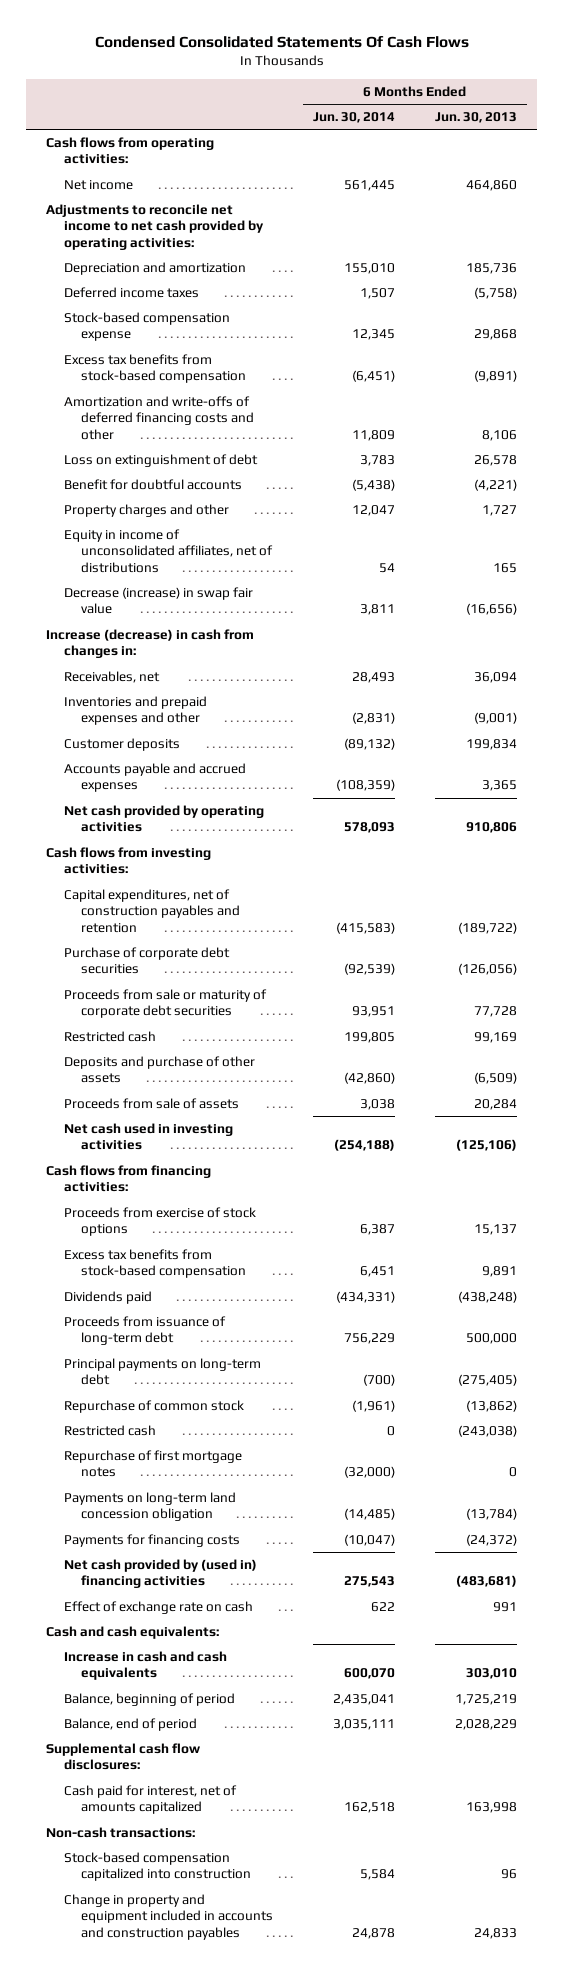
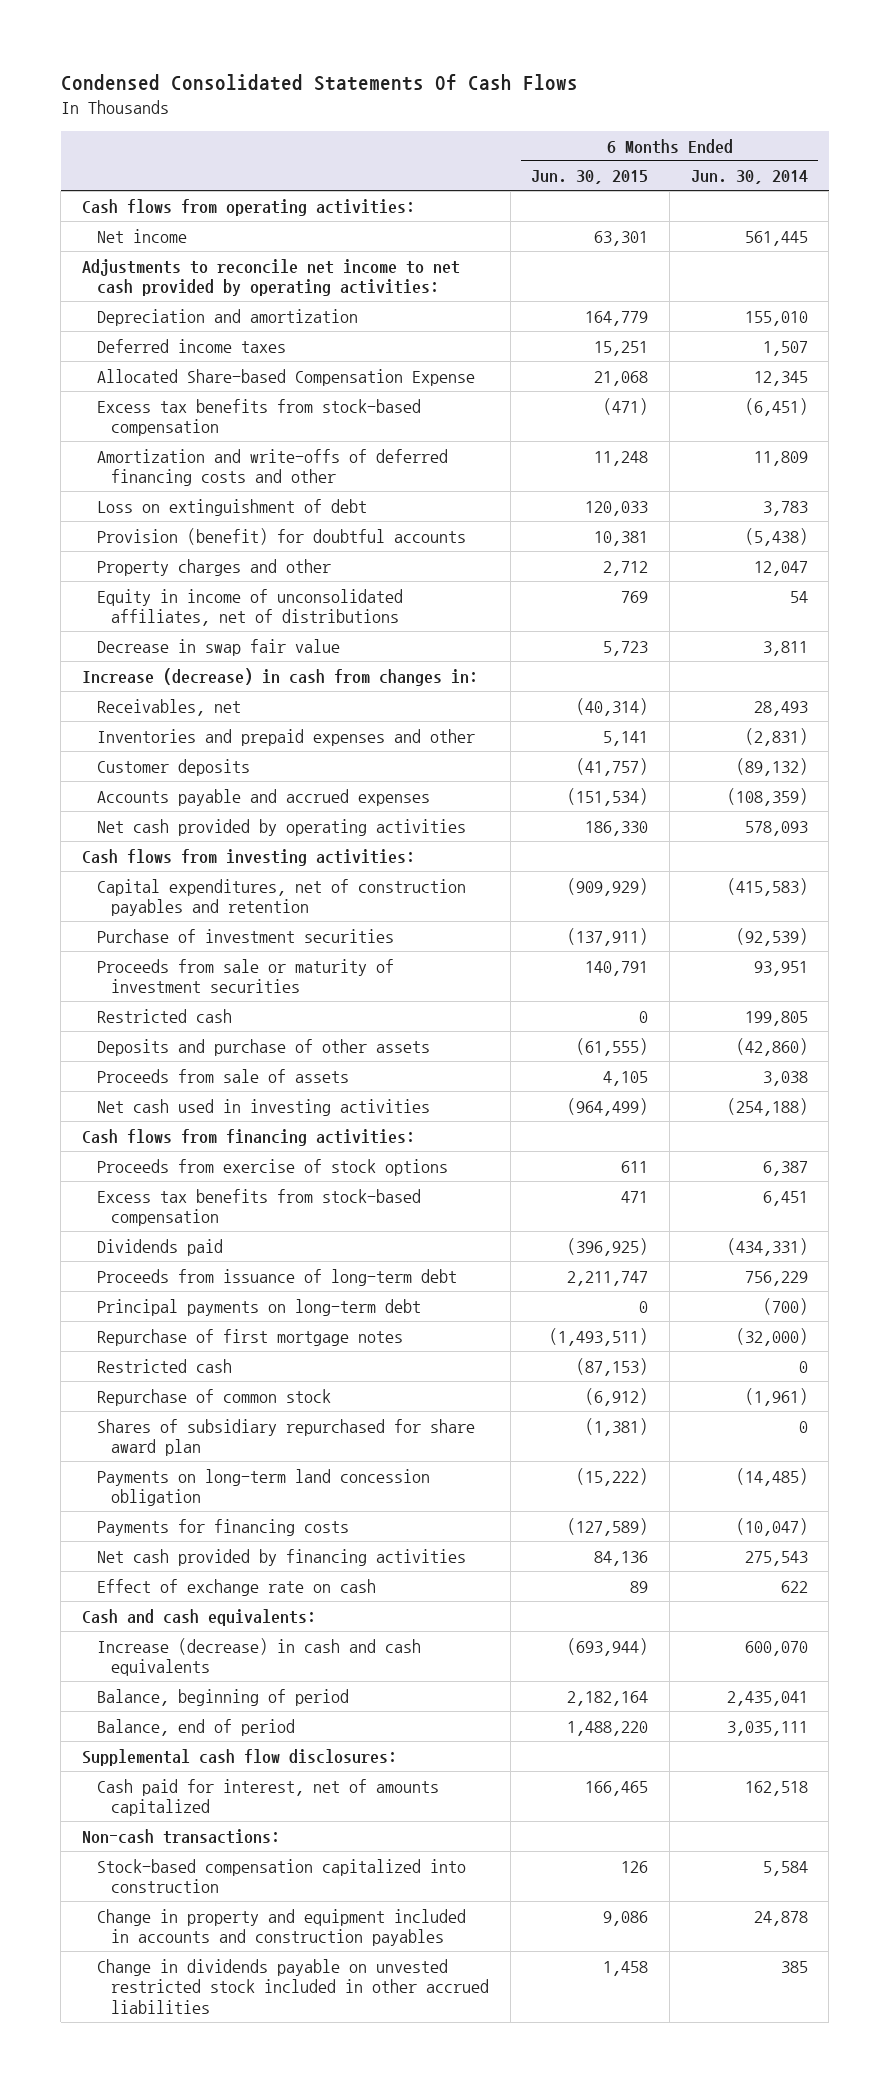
- | 6 Months Ended Jun. 30, 2014 | 6 Months Ended Jun. 30, 2013
+ | 6 Months Ended Jun. 30, 2015 | 6 Months Ended Jun. 30, 2014
- Stock-based compensation expense | 12,345 | 29,868
+ Allocated Share-based Compensation Expense | 21,068 | 12,345
- Benefit for doubtful accounts | (5,438) | (4,221)
+ Provision (benefit) for doubtful accounts | 10,381 | (5,438)
- Decrease (increase) in swap fair value | 3,811 | (16,656)
+ Decrease in swap fair value | 5,723 | 3,811
- Purchase of corporate debt securities | (92,539) | (126,056)
- Proceeds from sale or maturity of corporate debt securities | 93,951 | 77,728
+ Purchase of investment securities | (137,911) | (92,539)
+ Proceeds from sale or maturity of investment securities | 140,791 | 93,951
moved down: Restricted cash | (87,153) | 0
moved down: Repurchase of common stock | (6,912) | (1,961)
+ Shares of subsidiary repurchased for share award plan | (1,381) | 0
- Net cash provided by (used in) financing activities | 275,543 | (483,681)
+ Net cash provided by financing activities | 84,136 | 275,543
- Increase in cash and cash equivalents | 600,070 | 303,010
+ Increase (decrease) in cash and cash equivalents | (693,944) | 600,070
+ Change in dividends payable on unvested restricted stock included in other accrued liabilities | 1,458 | 385

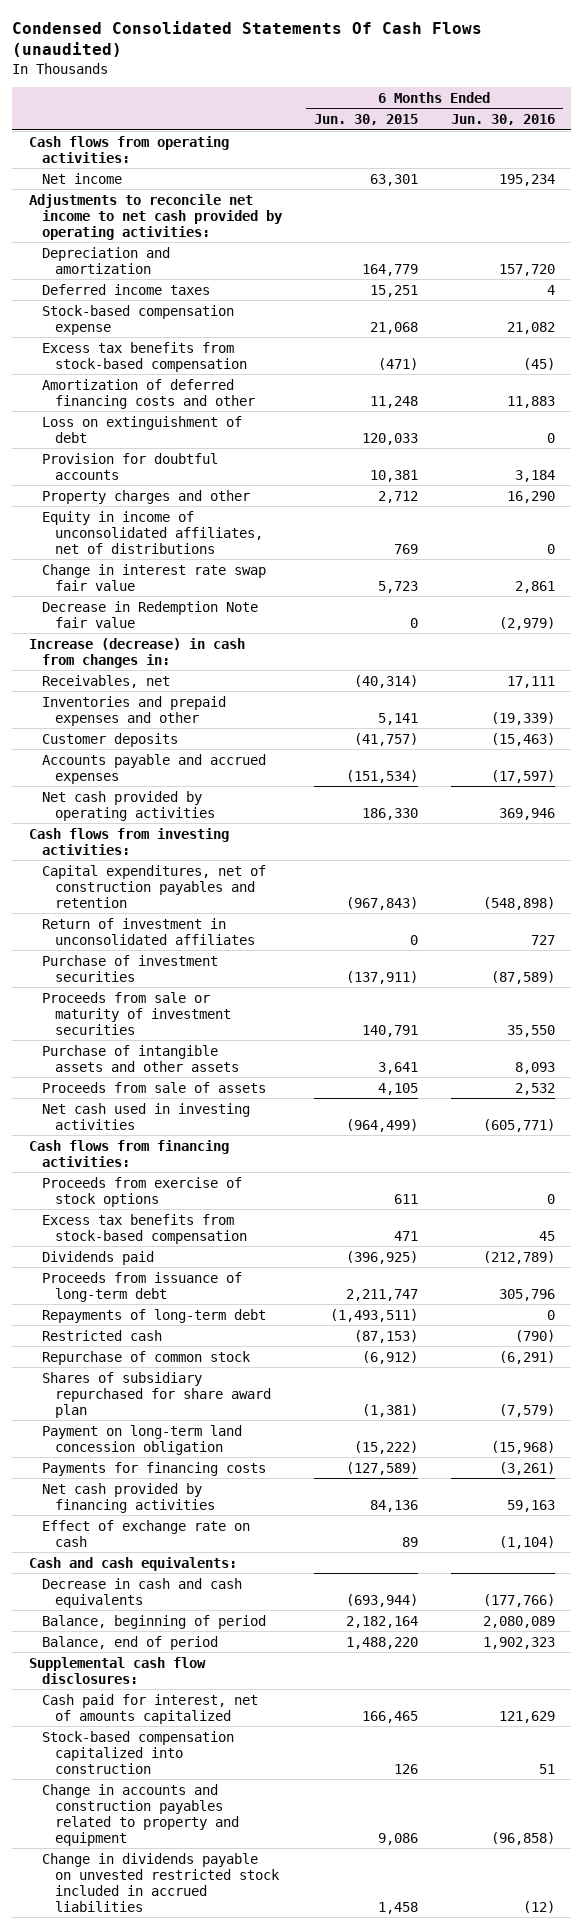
- Condensed Consolidated Statements Of Cash Flows
+ Condensed Consolidated Statements Of Cash Flows (unaudited)
- | 6 Months Ended Jun. 30, 2015 | 6 Months Ended Jun. 30, 2014
+ | 6 Months Ended Jun. 30, 2015 | 6 Months Ended Jun. 30, 2016
- Allocated Share-based Compensation Expense | 21,068 | 12,345
+ Stock-based compensation expense | 21,068 | 21,082
- Amortization and write-offs of deferred financing costs and other | 11,248 | 11,809
+ Amortization of deferred financing costs and other | 11,248 | 11,883
- Provision (benefit) for doubtful accounts | 10,381 | (5,438)
+ Provision for doubtful accounts | 10,381 | 3,184
- Decrease in swap fair value | 5,723 | 3,811
+ Change in interest rate swap fair value | 5,723 | 2,861
+ Decrease in Redemption Note fair value | 0 | (2,979)
- Capital expenditures, net of construction payables and retention | (909,929) | (415,583)
+ Capital expenditures, net of construction payables and retention | (967,843) | (548,898)
+ Return of investment in unconsolidated affiliates | 0 | 727
- Restricted cash | 0 | 199,805
- Deposits and purchase of other assets | (61,555) | (42,860)
+ Purchase of intangible assets and other assets | 3,641 | 8,093
- Principal payments on long-term debt | 0 | (700)
- Repurchase of first mortgage notes | (1,493,511) | (32,000)
+ Repayments of long-term debt | (1,493,511) | 0
- Payments on long-term land concession obligation | (15,222) | (14,485)
+ Payment on long-term land concession obligation | (15,222) | (15,968)
- Increase (decrease) in cash and cash equivalents | (693,944) | 600,070
+ Decrease in cash and cash equivalents | (693,944) | (177,766)
- Non-cash transactions:
- Change in property and equipment included in accounts and construction payables | 9,086 | 24,878
- Change in dividends payable on unvested restricted stock included in other accrued liabilities | 1,458 | 385
+ Change in accounts and construction payables related to property and equipment | 9,086 | (96,858)
+ Change in dividends payable on unvested restricted stock included in accrued liabilities | 1,458 | (12)

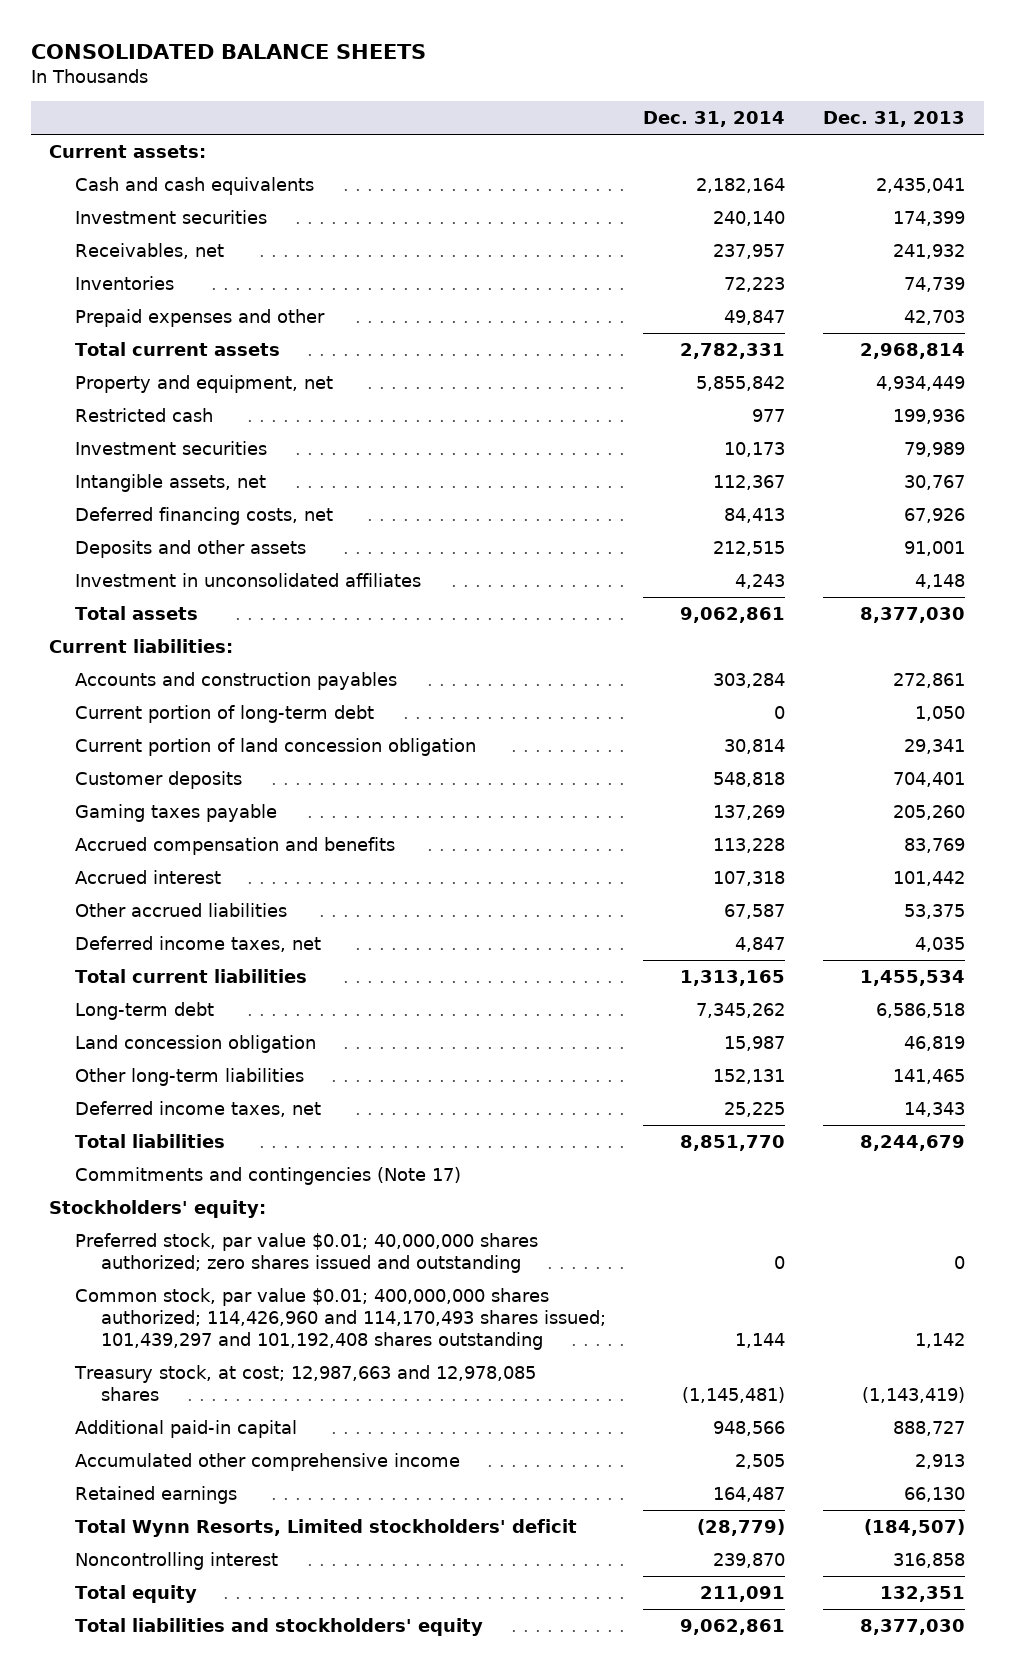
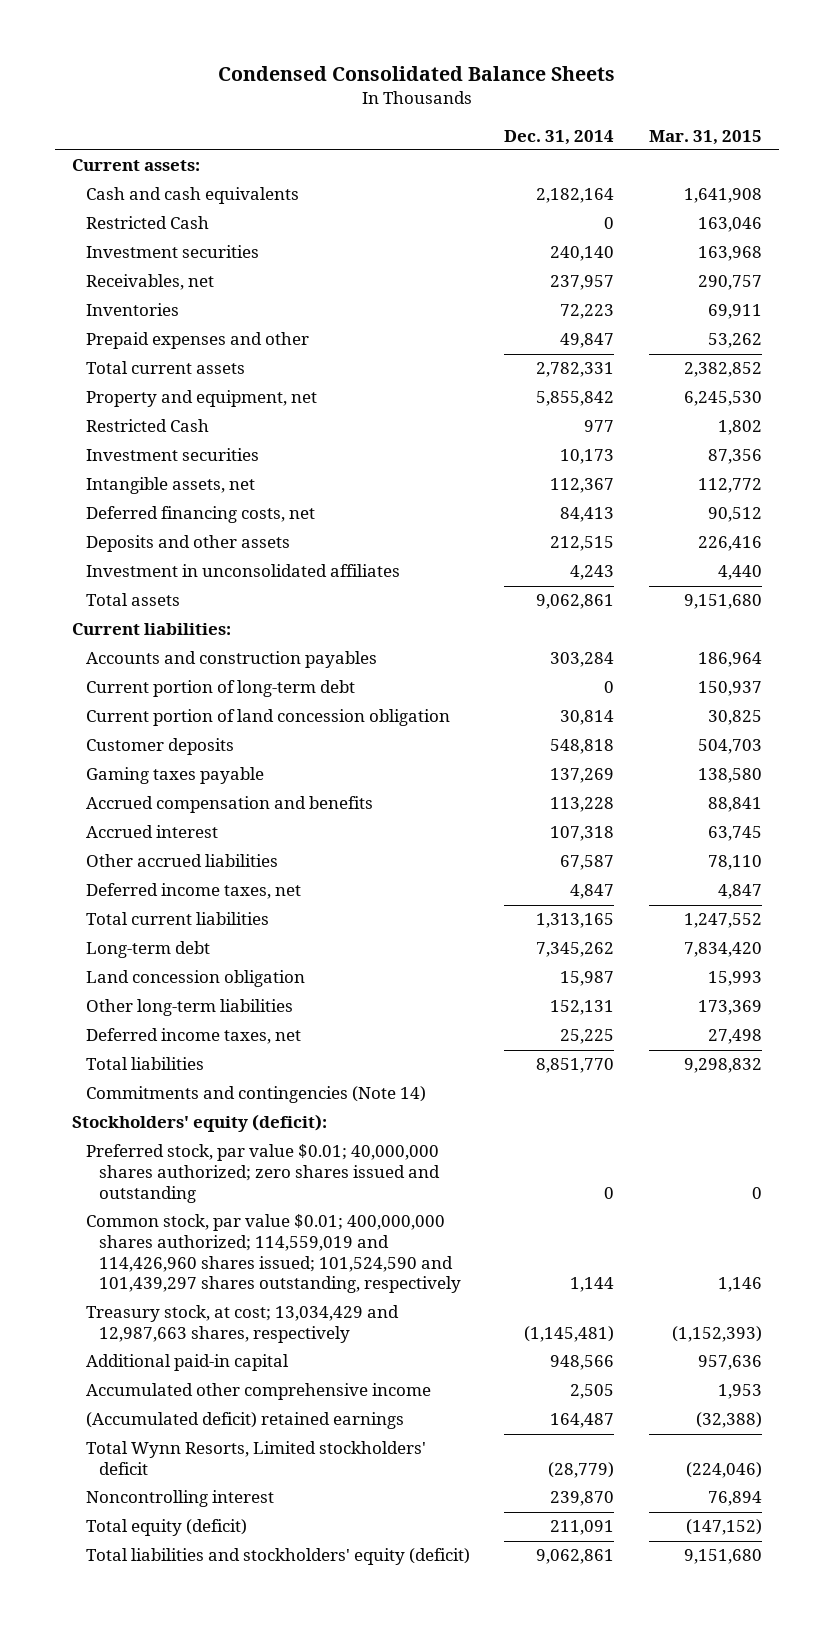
- CONSOLIDATED BALANCE SHEETS
+ Condensed Consolidated Balance Sheets
- | Dec. 31, 2014 | Dec. 31, 2013
+ | Dec. 31, 2014 | Mar. 31, 2015
+ Restricted Cash | 0 | 163,046
- Restricted cash | 977 | 199,936
+ Restricted Cash | 977 | 1,802
- Commitments and contingencies (Note 17)
- Stockholders' equity:
+ Commitments and contingencies (Note 14)
+ Stockholders' equity (deficit):
- Common stock, par value $0.01; 400,000,000 shares authorized; 114,426,960 and 114,170,493 shares issued; 101,439,297 and 101,192,408 shares outstanding | 1,144 | 1,142
- Treasury stock, at cost; 12,987,663 and 12,978,085 shares | (1,145,481) | (1,143,419)
+ Common stock, par value $0.01; 400,000,000 shares authorized; 114,559,019 and 114,426,960 shares issued; 101,524,590 and 101,439,297 shares outstanding, respectively | 1,144 | 1,146
+ Treasury stock, at cost; 13,034,429 and 12,987,663 shares, respectively | (1,145,481) | (1,152,393)
- Retained earnings | 164,487 | 66,130
+ (Accumulated deficit) retained earnings | 164,487 | (32,388)
- Total equity | 211,091 | 132,351
- Total liabilities and stockholders' equity | 9,062,861 | 8,377,030
+ Total equity (deficit) | 211,091 | (147,152)
+ Total liabilities and stockholders' equity (deficit) | 9,062,861 | 9,151,680

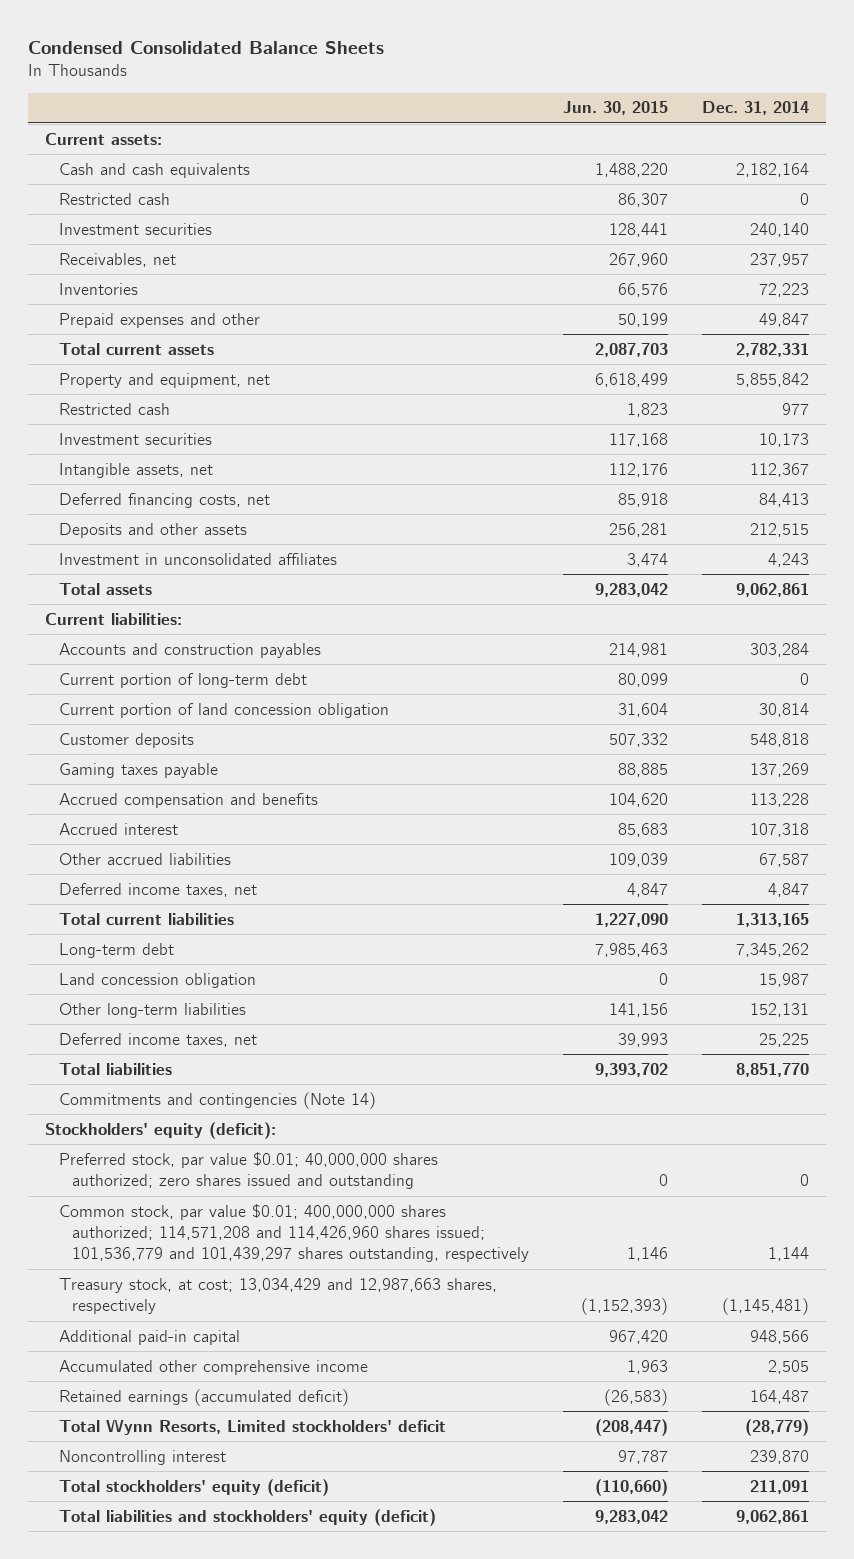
- | Dec. 31, 2014 | Mar. 31, 2015
+ | Jun. 30, 2015 | Dec. 31, 2014
- Restricted Cash | 0 | 163,046
+ Restricted cash | 86,307 | 0
- Restricted Cash | 977 | 1,802
+ Restricted cash | 1,823 | 977
- Common stock, par value $0.01; 400,000,000 shares authorized; 114,559,019 and 114,426,960 shares issued; 101,524,590 and 101,439,297 shares outstanding, respectively | 1,144 | 1,146
+ Common stock, par value $0.01; 400,000,000 shares authorized; 114,571,208 and 114,426,960 shares issued; 101,536,779 and 101,439,297 shares outstanding, respectively | 1,146 | 1,144
- (Accumulated deficit) retained earnings | 164,487 | (32,388)
+ Retained earnings (accumulated deficit) | (26,583) | 164,487
- Total equity (deficit) | 211,091 | (147,152)
+ Total stockholders' equity (deficit) | (110,660) | 211,091

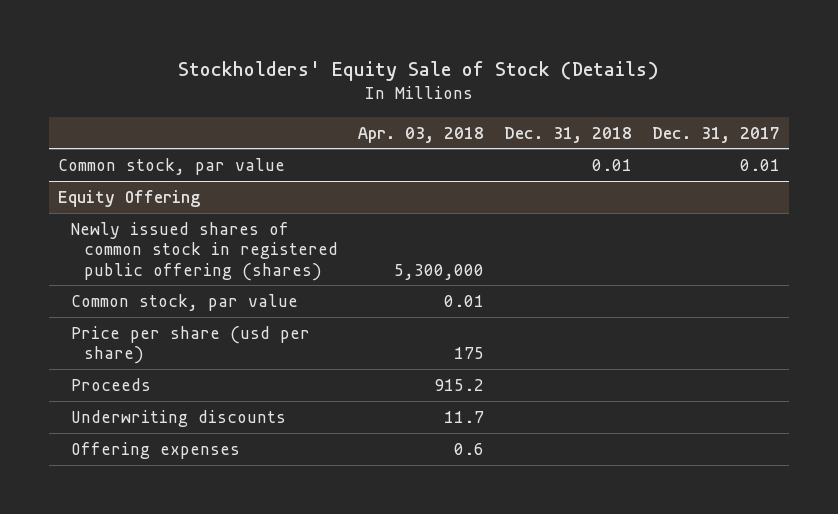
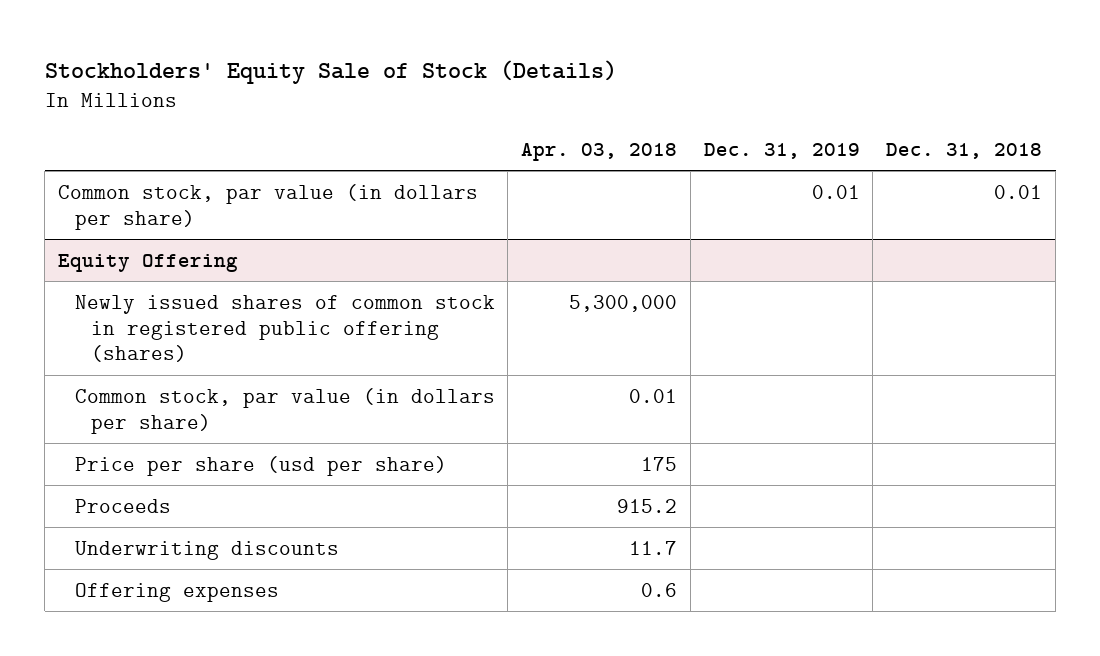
- | Apr. 03, 2018 | Dec. 31, 2018 | Dec. 31, 2017
+ | Apr. 03, 2018 | Dec. 31, 2019 | Dec. 31, 2018
- Common stock, par value | | 0.01 | 0.01
+ Common stock, par value (in dollars per share) | | 0.01 | 0.01
@ Equity Offering
- Common stock, par value | 0.01 | |
+ Common stock, par value (in dollars per share) | 0.01 | |

